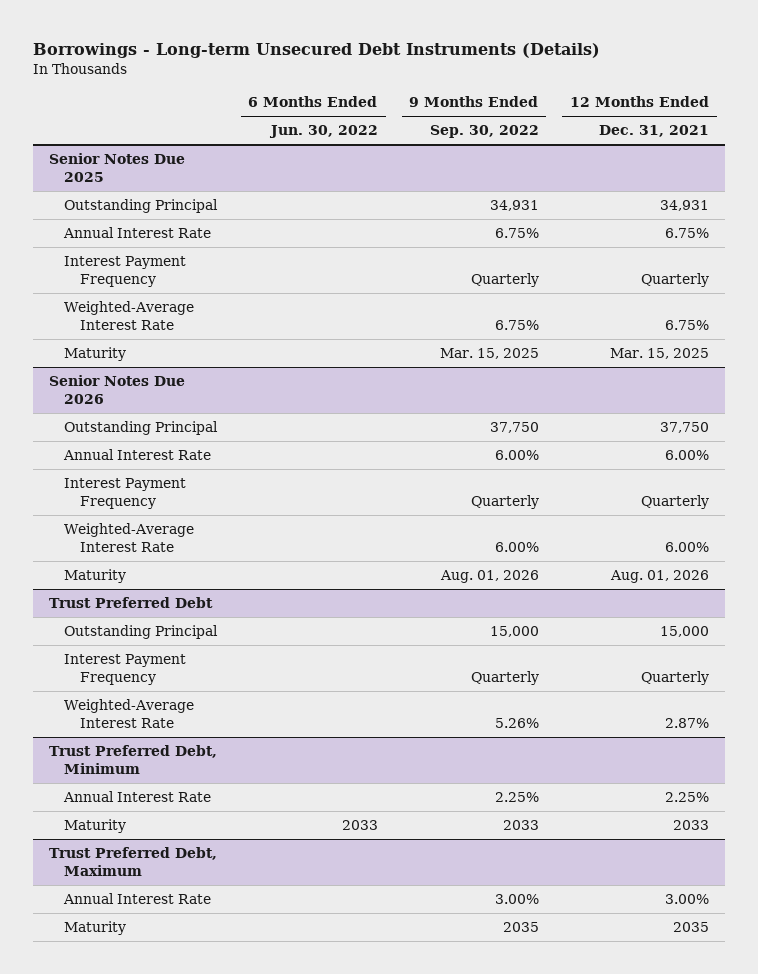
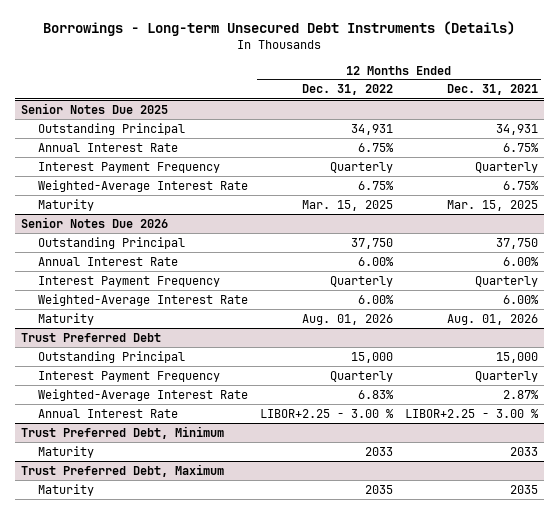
- | 6 Months Ended Jun. 30, 2022 | 9 Months Ended Sep. 30, 2022 | 12 Months Ended Dec. 31, 2021
+ | 12 Months Ended Dec. 31, 2022 | 12 Months Ended Dec. 31, 2021
@ Trust Preferred Debt
+ Annual Interest Rate | LIBOR+2.25 - 3.00 % | LIBOR+2.25 - 3.00 %
@ Trust Preferred Debt, Minimum
- Annual Interest Rate | | 2.25% | 2.25%
@ Trust Preferred Debt, Maximum
- Annual Interest Rate | | 3.00% | 3.00%

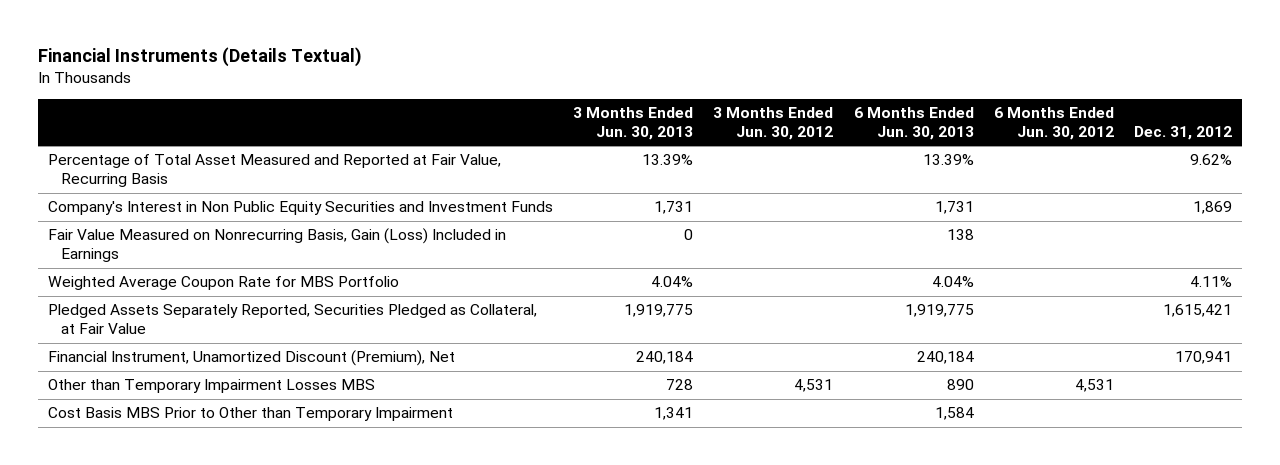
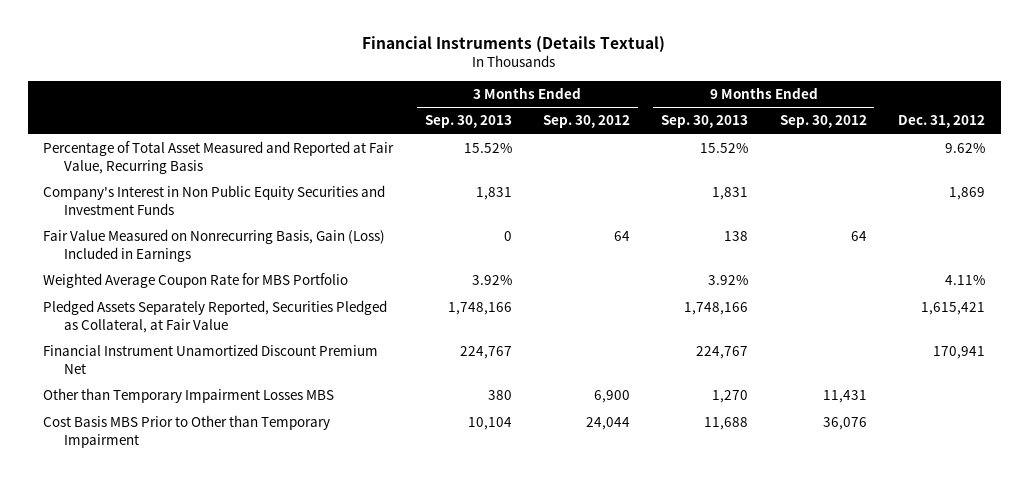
- | 3 Months Ended Jun. 30, 2013 | 3 Months Ended Jun. 30, 2012 | 6 Months Ended Jun. 30, 2013 | 6 Months Ended Jun. 30, 2012 | Dec. 31, 2012
+ | 3 Months Ended Sep. 30, 2013 | 3 Months Ended Sep. 30, 2012 | 9 Months Ended Sep. 30, 2013 | 9 Months Ended Sep. 30, 2012 | Dec. 31, 2012
- Financial Instrument, Unamortized Discount (Premium), Net | 240,184 | | 240,184 | | 170,941
+ Financial Instrument Unamortized Discount Premium Net | 224,767 | | 224,767 | | 170,941

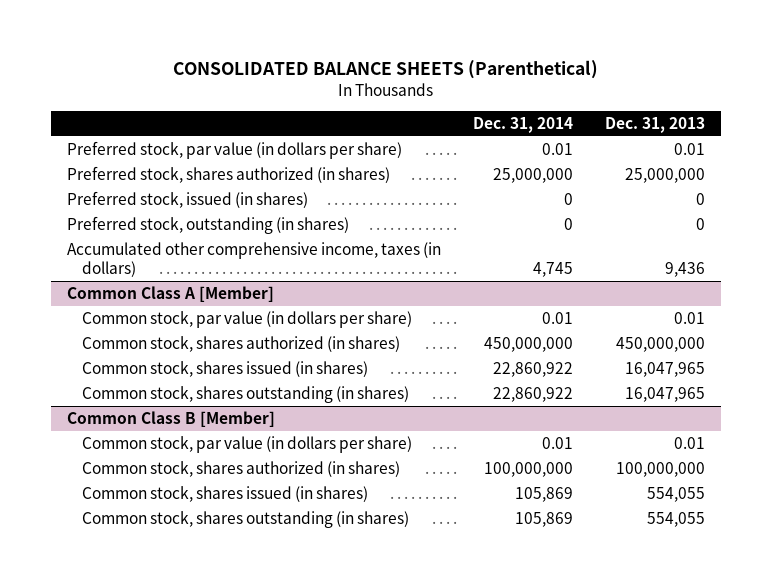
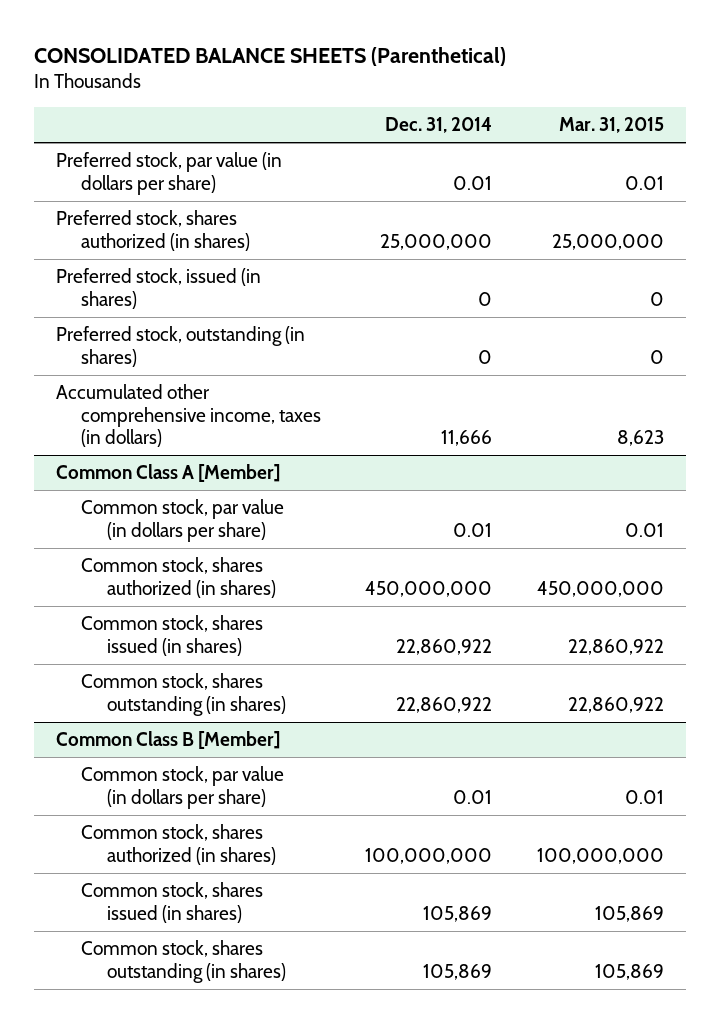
- | Dec. 31, 2014 | Dec. 31, 2013
+ | Dec. 31, 2014 | Mar. 31, 2015
- Accumulated other comprehensive income, taxes (in dollars) | 4,745 | 9,436
+ Accumulated other comprehensive income, taxes (in dollars) | 11,666 | 8,623

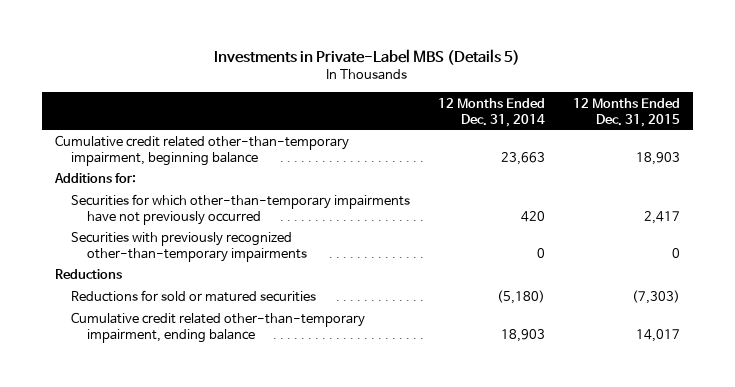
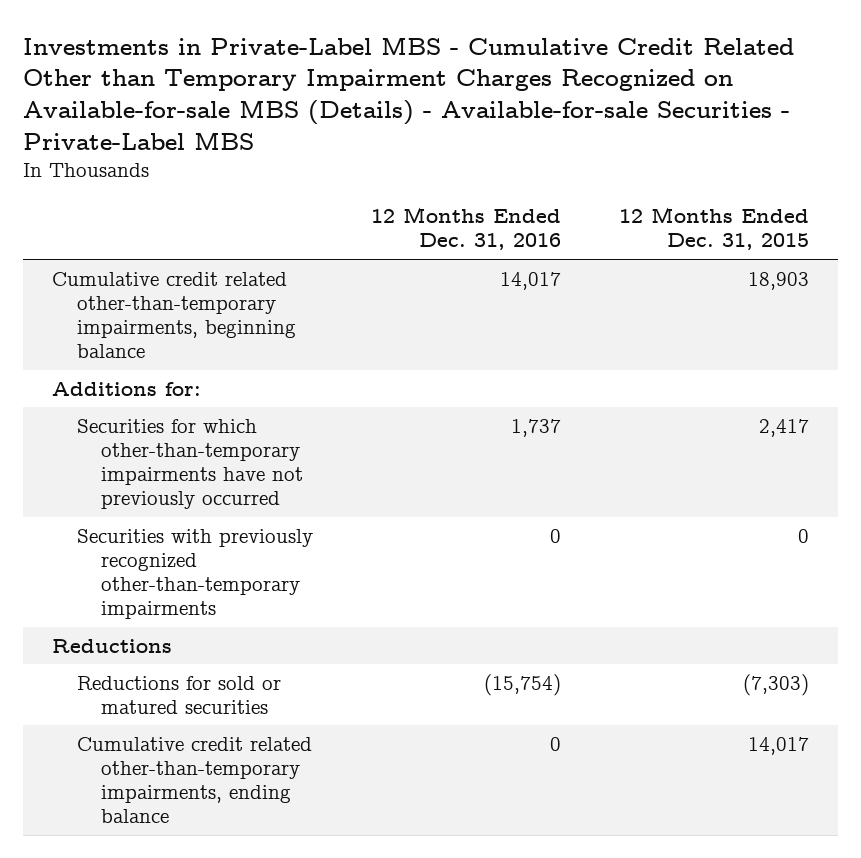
- Investments in Private-Label MBS (Details 5)
+ Investments in Private-Label MBS - Cumulative Credit Related Other than Temporary Impairment Charges Recognized on Available-for-sale MBS (Details) - Available-for-sale Securities - Private-Label MBS
- | 12 Months Ended Dec. 31, 2014 | 12 Months Ended Dec. 31, 2015
+ | 12 Months Ended Dec. 31, 2016 | 12 Months Ended Dec. 31, 2015
- Cumulative credit related other-than-temporary impairment, beginning balance | 23,663 | 18,903
+ Cumulative credit related other-than-temporary impairments, beginning balance | 14,017 | 18,903
- Cumulative credit related other-than-temporary impairment, ending balance | 18,903 | 14,017
+ Cumulative credit related other-than-temporary impairments, ending balance | 0 | 14,017

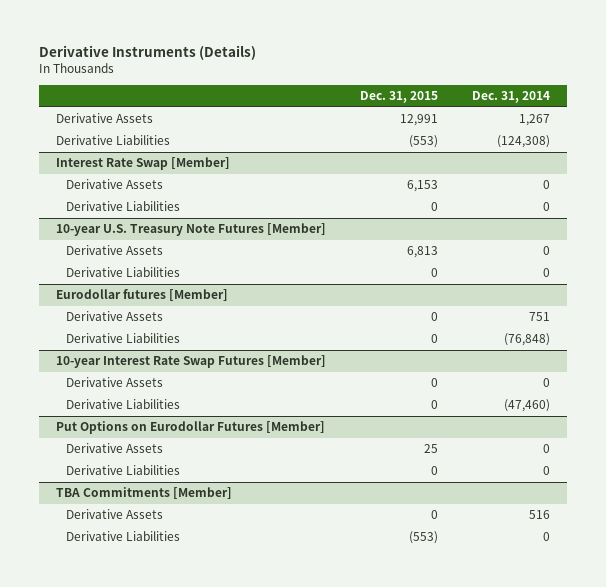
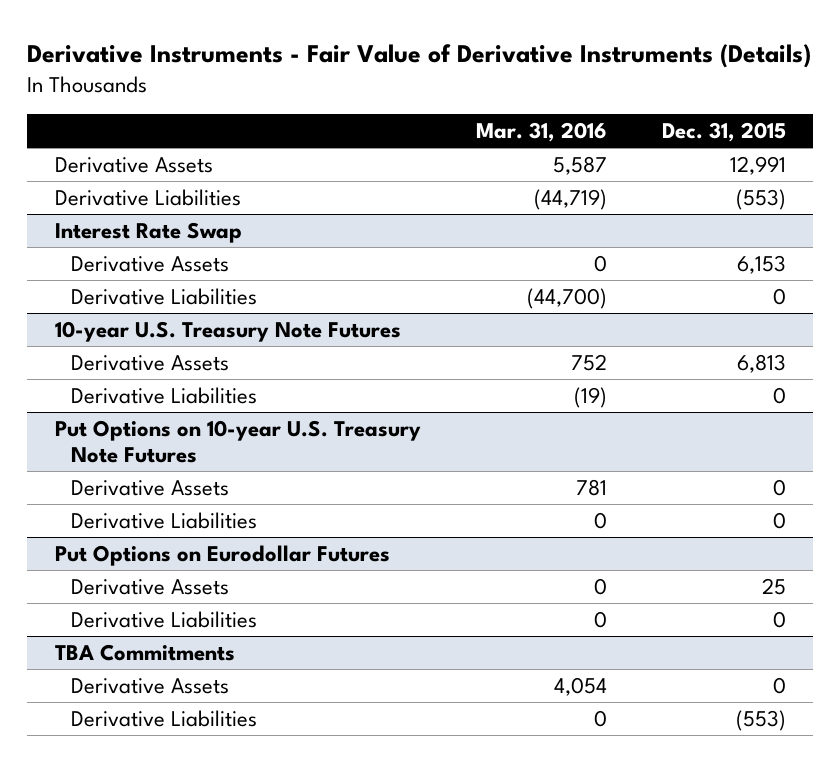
- Derivative Instruments (Details)
+ Derivative Instruments - Fair Value of Derivative Instruments (Details)
- | Dec. 31, 2015 | Dec. 31, 2014
+ | Mar. 31, 2016 | Dec. 31, 2015
- Interest Rate Swap [Member]
+ Interest Rate Swap
- 10-year U.S. Treasury Note Futures [Member]
+ 10-year U.S. Treasury Note Futures
- Eurodollar futures [Member]
- Derivative Assets | 0 | 751
- Derivative Liabilities | 0 | (76,848)
- 10-year Interest Rate Swap Futures [Member]
+ Put Options on 10-year U.S. Treasury Note Futures
- Put Options on Eurodollar Futures [Member]
+ Put Options on Eurodollar Futures
- TBA Commitments [Member]
+ TBA Commitments

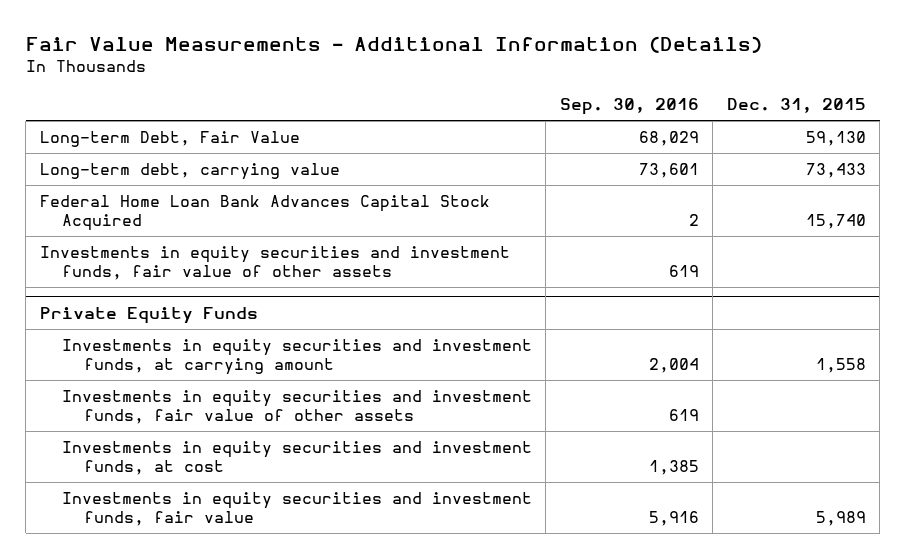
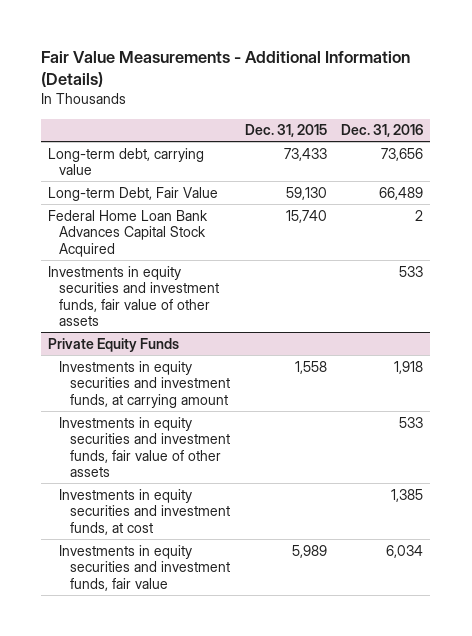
- | Sep. 30, 2016 | Dec. 31, 2015
+ | Dec. 31, 2015 | Dec. 31, 2016
moved down: Long-term Debt, Fair Value | 59,130 | 66,489

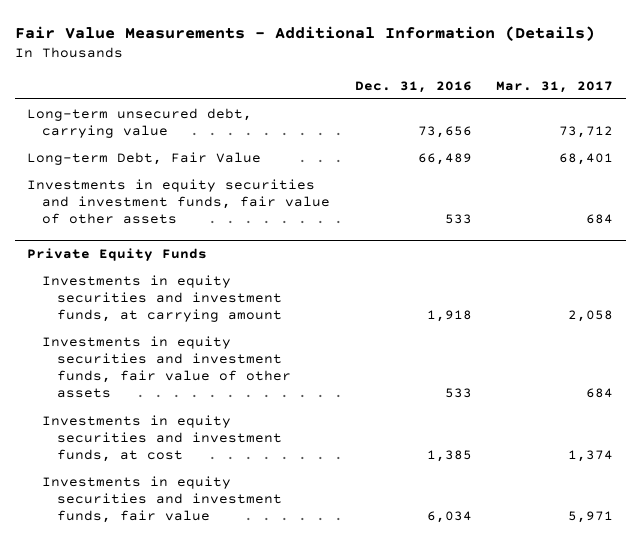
- | Dec. 31, 2015 | Dec. 31, 2016
+ | Dec. 31, 2016 | Mar. 31, 2017
- Long-term debt, carrying value | 73,433 | 73,656
+ Long-term unsecured debt, carrying value | 73,656 | 73,712
- Federal Home Loan Bank Advances Capital Stock Acquired | 15,740 | 2

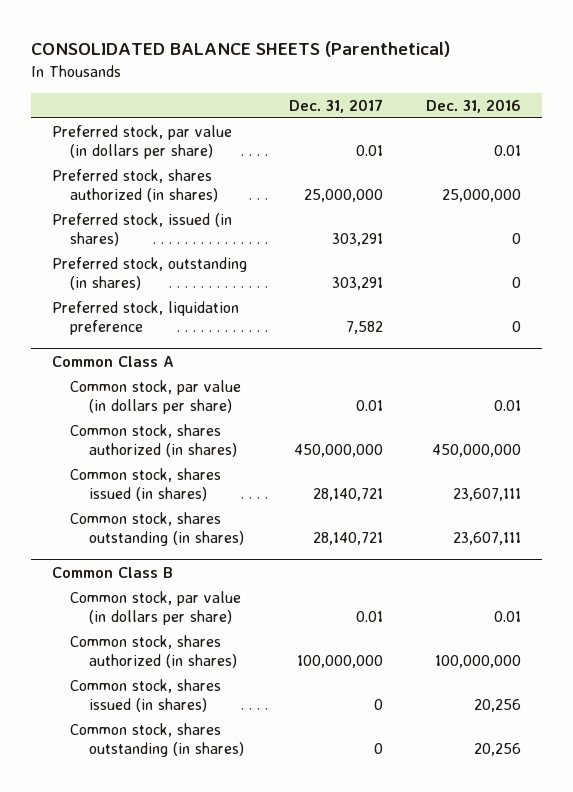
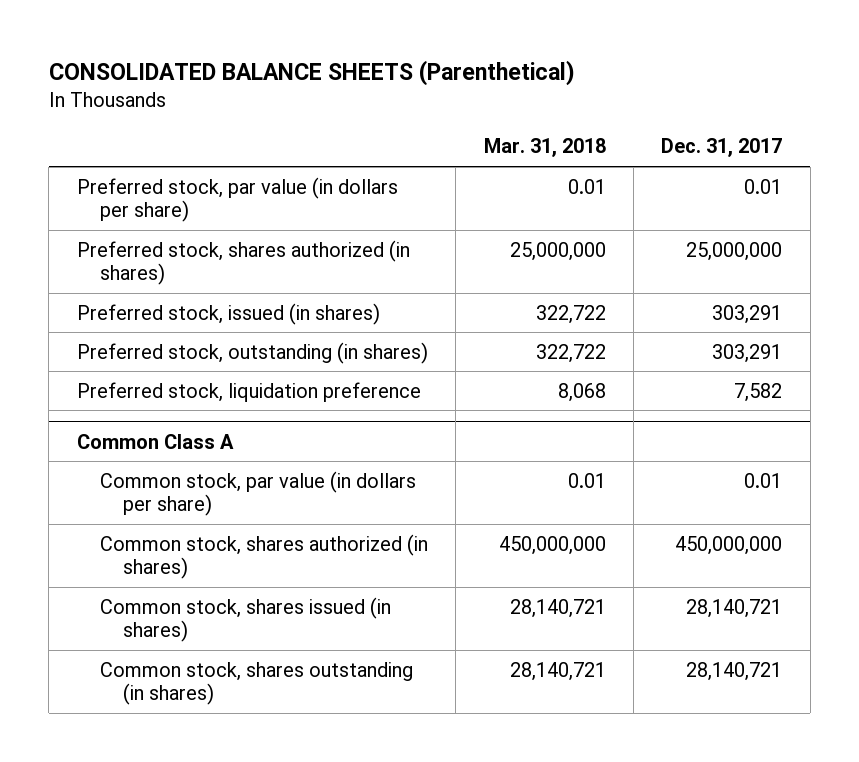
- | Dec. 31, 2017 | Dec. 31, 2016
+ | Mar. 31, 2018 | Dec. 31, 2017
- Common Class B
- Common stock, par value (in dollars per share) | 0.01 | 0.01
- Common stock, shares authorized (in shares) | 100,000,000 | 100,000,000
- Common stock, shares issued (in shares) | 0 | 20,256
- Common stock, shares outstanding (in shares) | 0 | 20,256

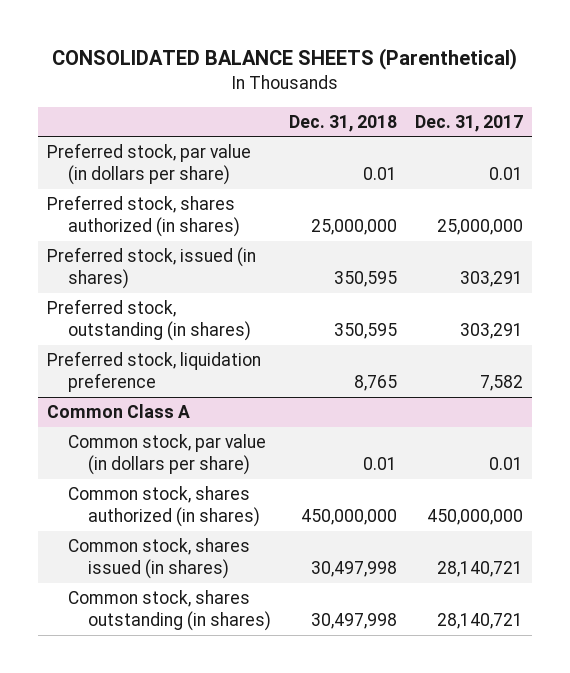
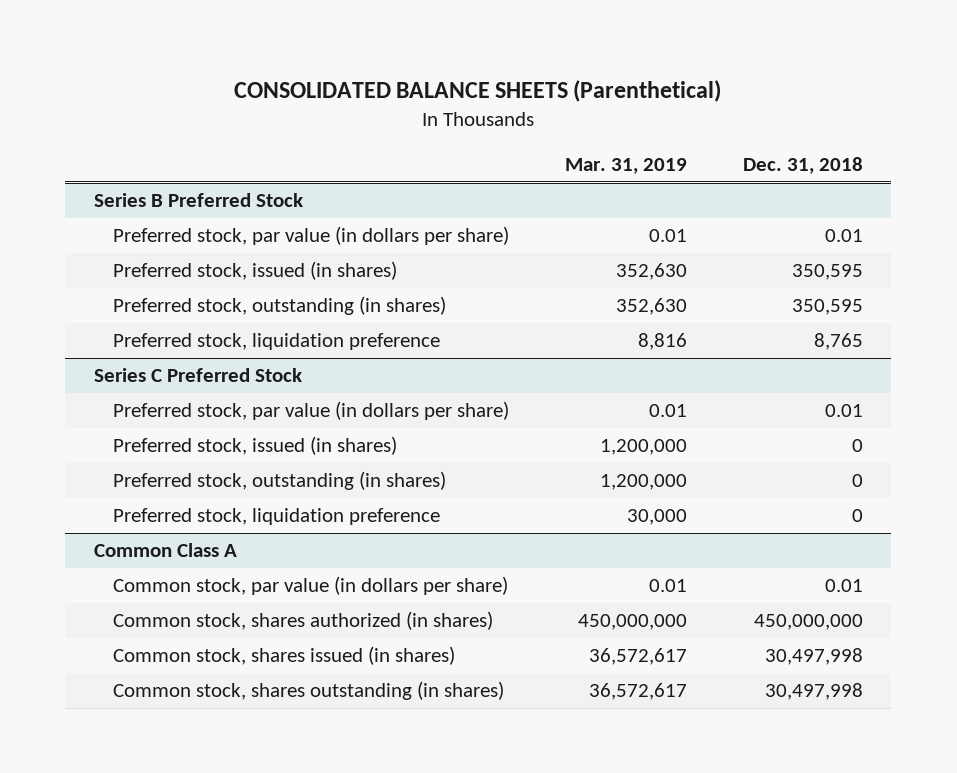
- | Dec. 31, 2018 | Dec. 31, 2017
+ | Mar. 31, 2019 | Dec. 31, 2018
+ Series B Preferred Stock
- Preferred stock, shares authorized (in shares) | 25,000,000 | 25,000,000
+ Series C Preferred Stock
+ Preferred stock, par value (in dollars per share) | 0.01 | 0.01
+ Preferred stock, issued (in shares) | 1,200,000 | 0
+ Preferred stock, outstanding (in shares) | 1,200,000 | 0
+ Preferred stock, liquidation preference | 30,000 | 0

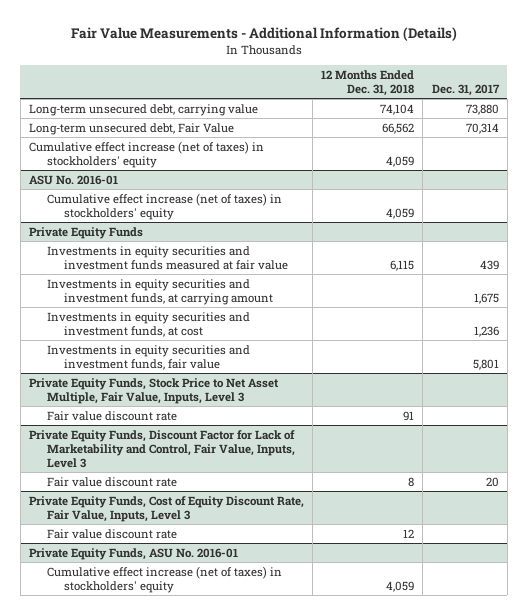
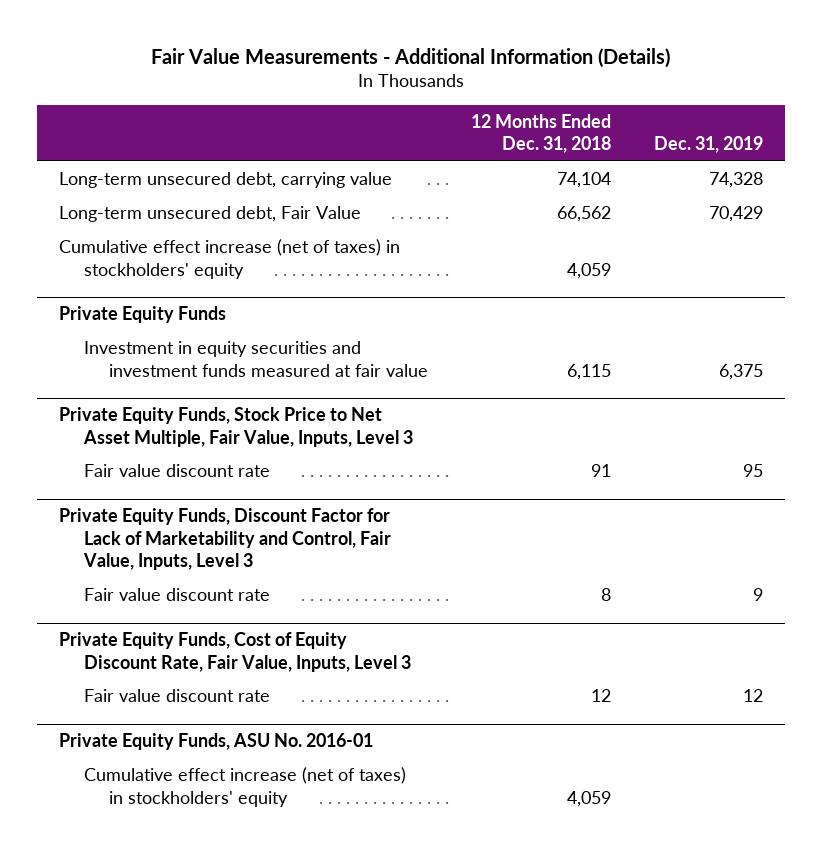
- | 12 Months Ended Dec. 31, 2018 | Dec. 31, 2017
+ | 12 Months Ended Dec. 31, 2018 | Dec. 31, 2019
- ASU No. 2016-01
- Cumulative effect increase (net of taxes) in stockholders' equity | 4,059 |
@ Private Equity Funds
- Investments in equity securities and investment funds measured at fair value | 6,115 | 439
- Investments in equity securities and investment funds, at carrying amount | | 1,675
- Investments in equity securities and investment funds, at cost | | 1,236
- Investments in equity securities and investment funds, fair value | | 5,801
+ Investment in equity securities and investment funds measured at fair value | 6,115 | 6,375

